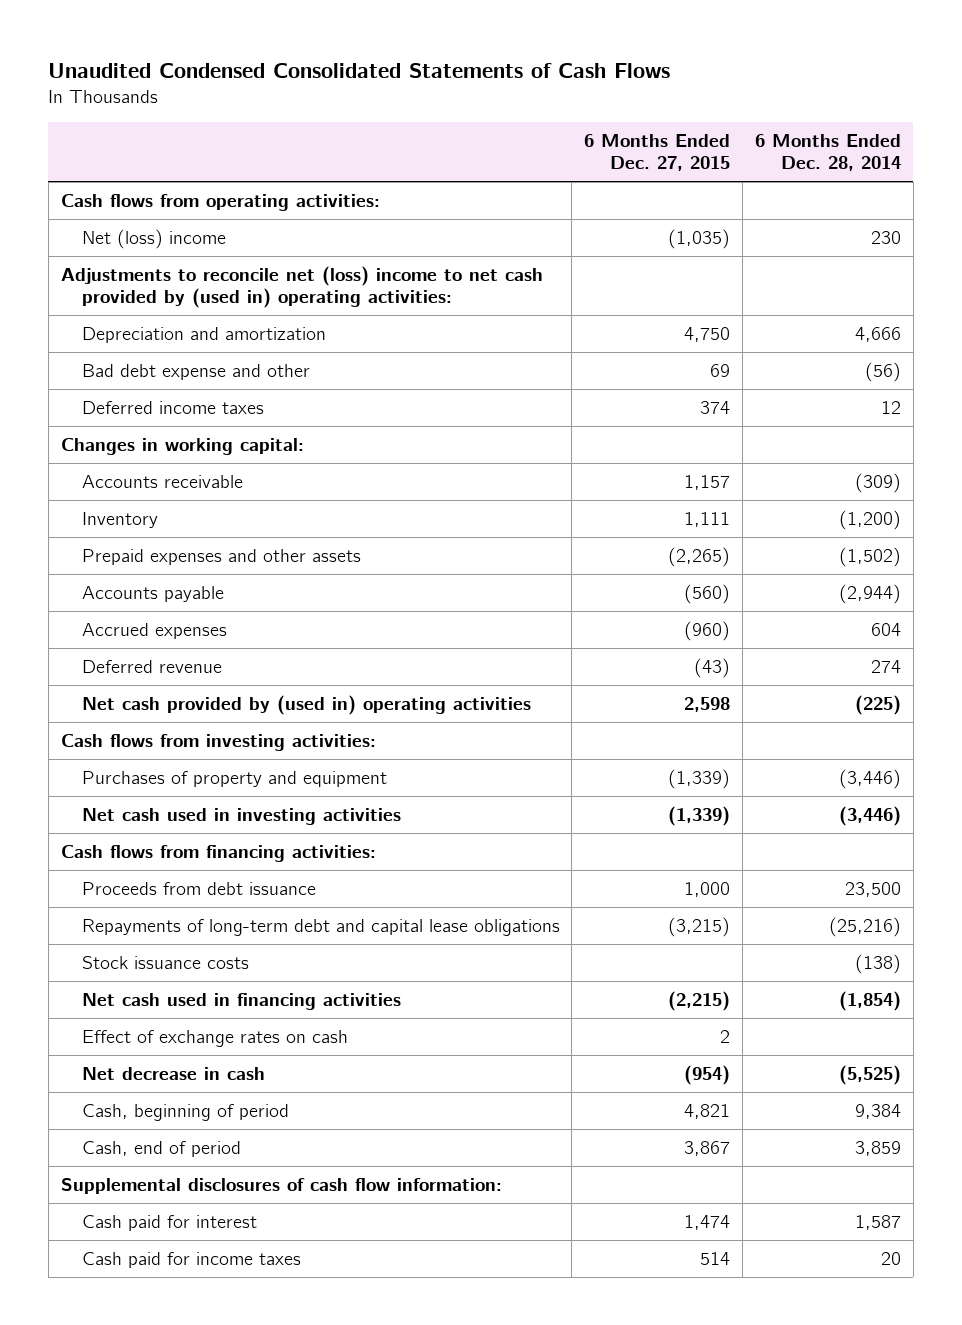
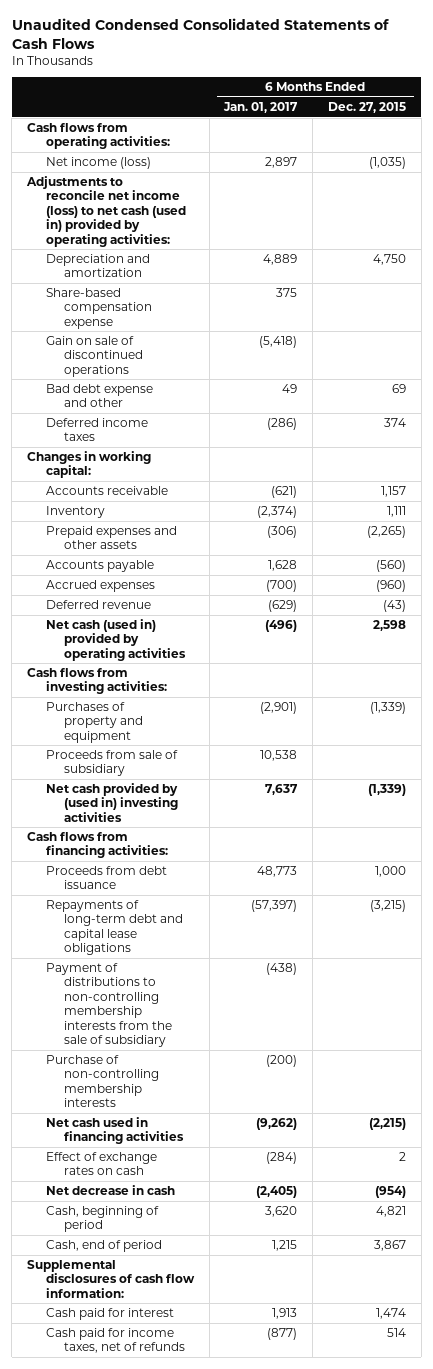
- | 6 Months Ended Dec. 27, 2015 | 6 Months Ended Dec. 28, 2014
+ | 6 Months Ended Jan. 01, 2017 | 6 Months Ended Dec. 27, 2015
- Net (loss) income | (1,035) | 230
- Adjustments to reconcile net (loss) income to net cash provided by (used in) operating activities:
+ Net income (loss) | 2,897 | (1,035)
+ Adjustments to reconcile net income (loss) to net cash (used in) provided by operating activities:
+ Share-based compensation expense | 375 |
+ Gain on sale of discontinued operations | (5,418) |
- Net cash provided by (used in) operating activities | 2,598 | (225)
+ Net cash (used in) provided by operating activities | (496) | 2,598
- Net cash used in investing activities | (1,339) | (3,446)
+ Proceeds from sale of subsidiary | 10,538 |
+ Net cash provided by (used in) investing activities | 7,637 | (1,339)
- Stock issuance costs | | (138)
+ Payment of distributions to non-controlling membership interests from the sale of subsidiary | (438) |
+ Purchase of non-controlling membership interests | (200) |
- Cash paid for income taxes | 514 | 20
+ Cash paid for income taxes, net of refunds | (877) | 514

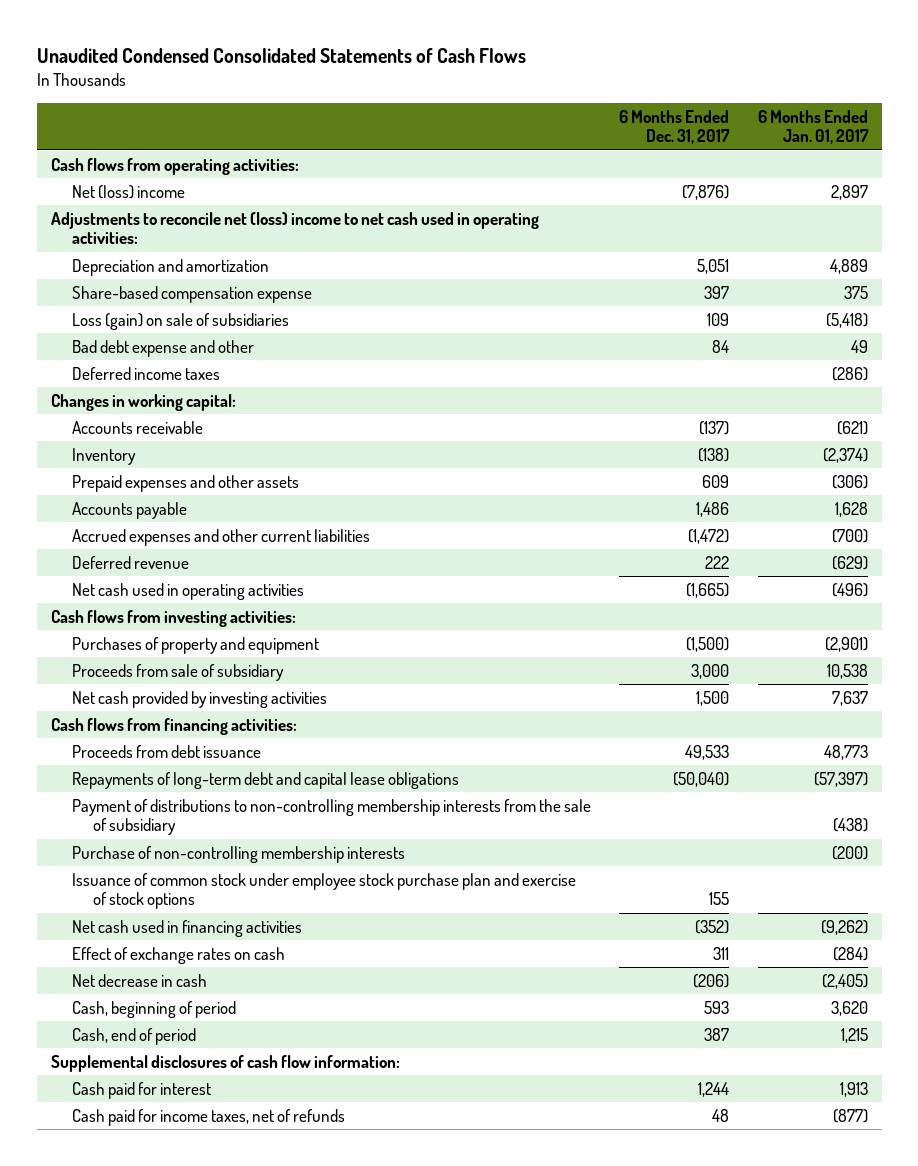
- | 6 Months Ended Jan. 01, 2017 | 6 Months Ended Dec. 27, 2015
+ | 6 Months Ended Dec. 31, 2017 | 6 Months Ended Jan. 01, 2017
- Net income (loss) | 2,897 | (1,035)
- Adjustments to reconcile net income (loss) to net cash (used in) provided by operating activities:
+ Net (loss) income | (7,876) | 2,897
+ Adjustments to reconcile net (loss) income to net cash used in operating activities:
- Gain on sale of discontinued operations | (5,418) |
+ Loss (gain) on sale of subsidiaries | 109 | (5,418)
- Accrued expenses | (700) | (960)
+ Accrued expenses and other current liabilities | (1,472) | (700)
- Net cash (used in) provided by operating activities | (496) | 2,598
+ Net cash used in operating activities | (1,665) | (496)
- Net cash provided by (used in) investing activities | 7,637 | (1,339)
+ Net cash provided by investing activities | 1,500 | 7,637
+ Issuance of common stock under employee stock purchase plan and exercise of stock options | 155 |

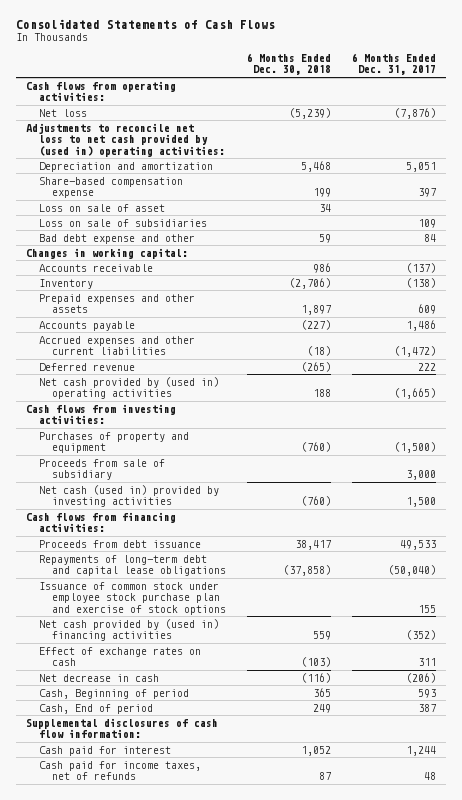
- Unaudited Condensed Consolidated Statements of Cash Flows
+ Consolidated Statements of Cash Flows
- | 6 Months Ended Dec. 31, 2017 | 6 Months Ended Jan. 01, 2017
+ | 6 Months Ended Dec. 30, 2018 | 6 Months Ended Dec. 31, 2017
- Net (loss) income | (7,876) | 2,897
- Adjustments to reconcile net (loss) income to net cash used in operating activities:
+ Net loss | (5,239) | (7,876)
+ Adjustments to reconcile net loss to net cash provided by (used in) operating activities:
- Loss (gain) on sale of subsidiaries | 109 | (5,418)
+ Loss on sale of asset | 34 |
+ Loss on sale of subsidiaries | | 109
- Deferred income taxes | | (286)
- Net cash used in operating activities | (1,665) | (496)
+ Net cash provided by (used in) operating activities | 188 | (1,665)
- Net cash provided by investing activities | 1,500 | 7,637
+ Net cash (used in) provided by investing activities | (760) | 1,500
- Payment of distributions to non-controlling membership interests from the sale of subsidiary | | (438)
- Purchase of non-controlling membership interests | | (200)
- Net cash used in financing activities | (352) | (9,262)
+ Net cash provided by (used in) financing activities | 559 | (352)
- Cash, beginning of period | 593 | 3,620
- Cash, end of period | 387 | 1,215
+ Cash, Beginning of period | 365 | 593
+ Cash, End of period | 249 | 387

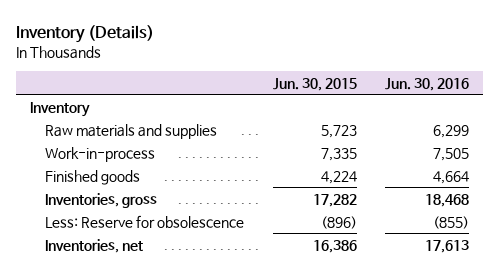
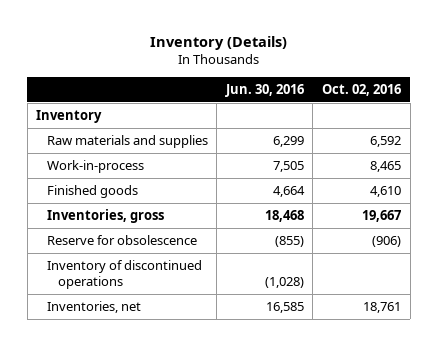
- | Jun. 30, 2015 | Jun. 30, 2016
+ | Jun. 30, 2016 | Oct. 02, 2016
- Less: Reserve for obsolescence | (896) | (855)
- Inventories, net | 16,386 | 17,613
+ Reserve for obsolescence | (855) | (906)
+ Inventory of discontinued operations | (1,028) |
+ Inventories, net | 16,585 | 18,761

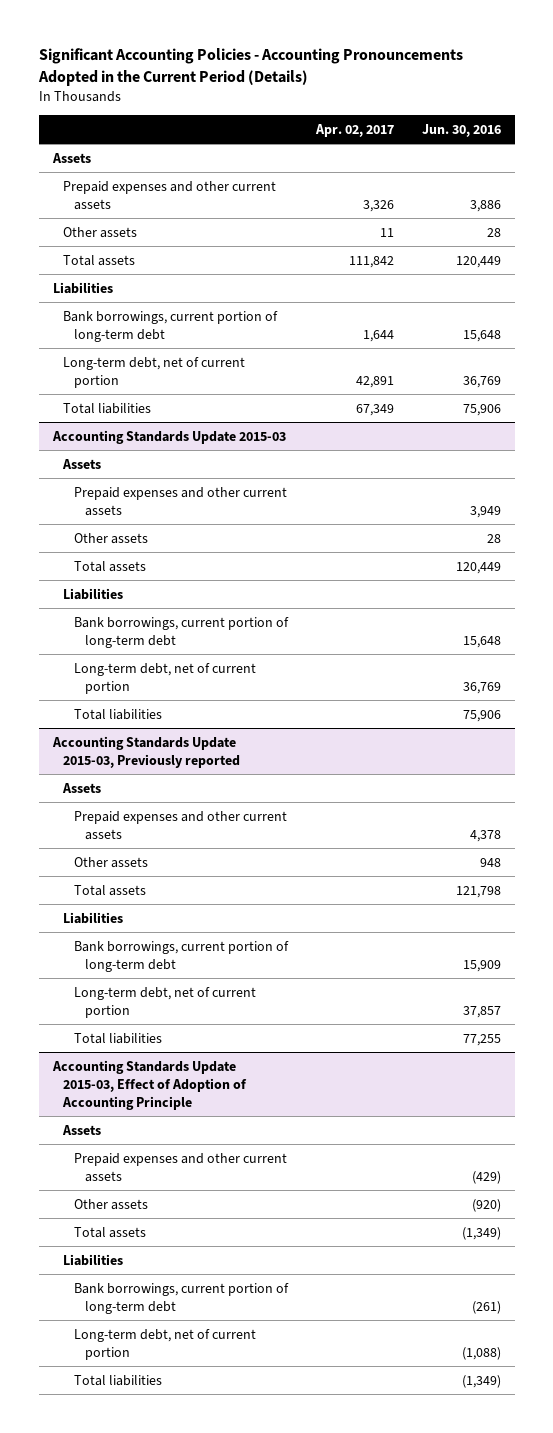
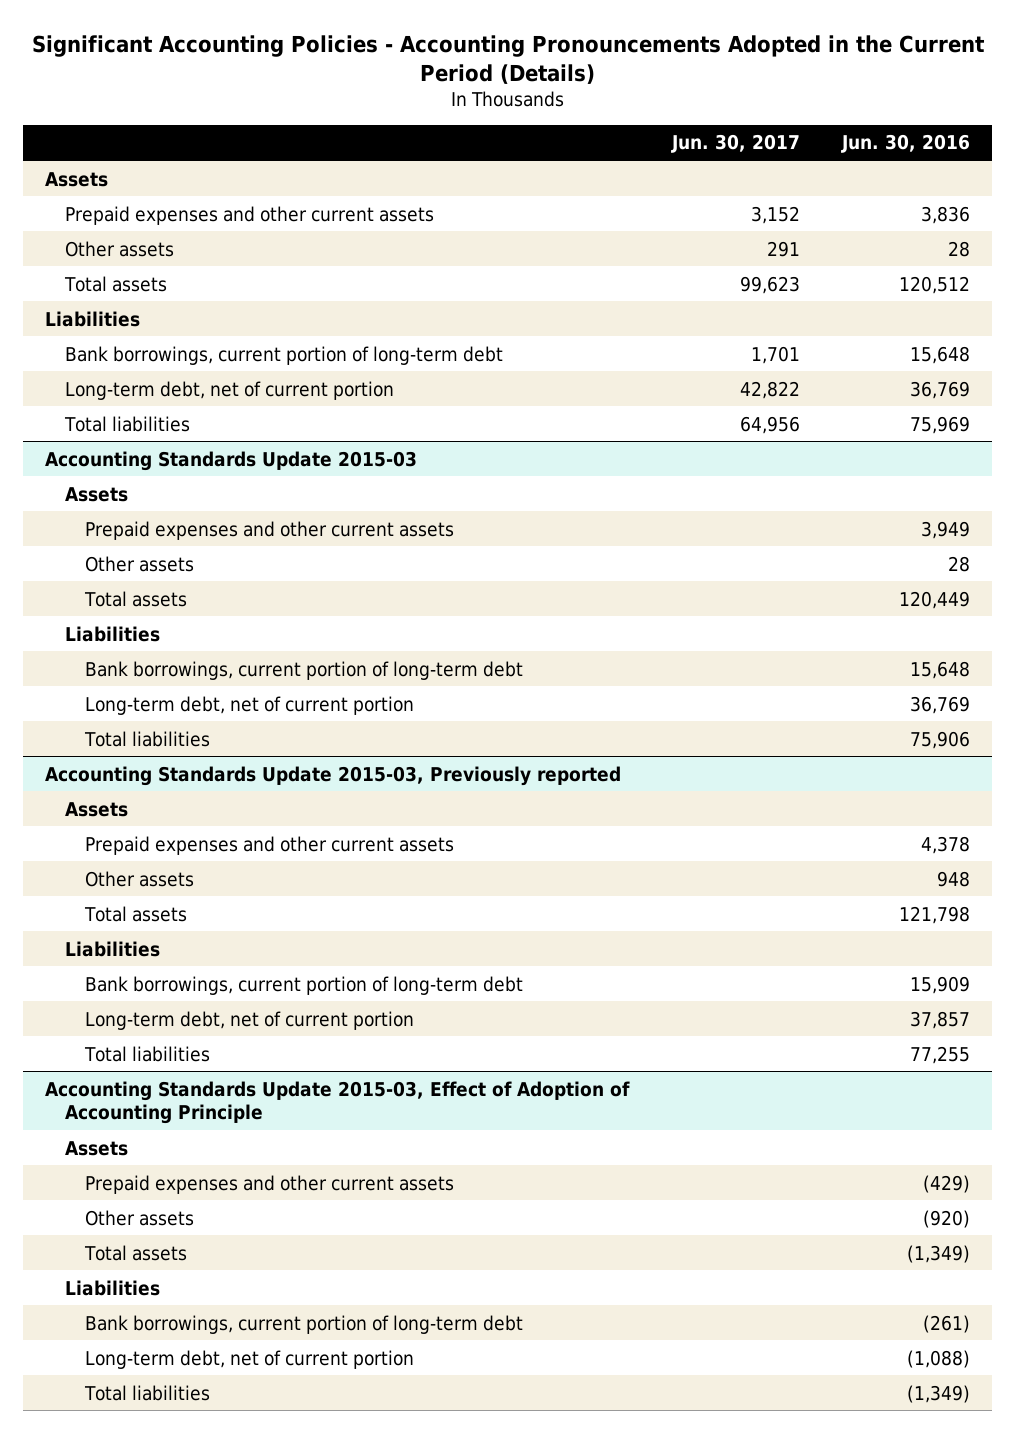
- | Apr. 02, 2017 | Jun. 30, 2016
+ | Jun. 30, 2017 | Jun. 30, 2016
- Prepaid expenses and other current assets | 3,326 | 3,886
+ Prepaid expenses and other current assets | 3,152 | 3,836
- Total assets | 111,842 | 120,449
+ Total assets | 99,623 | 120,512
- Total liabilities | 67,349 | 75,906
+ Total liabilities | 64,956 | 75,969

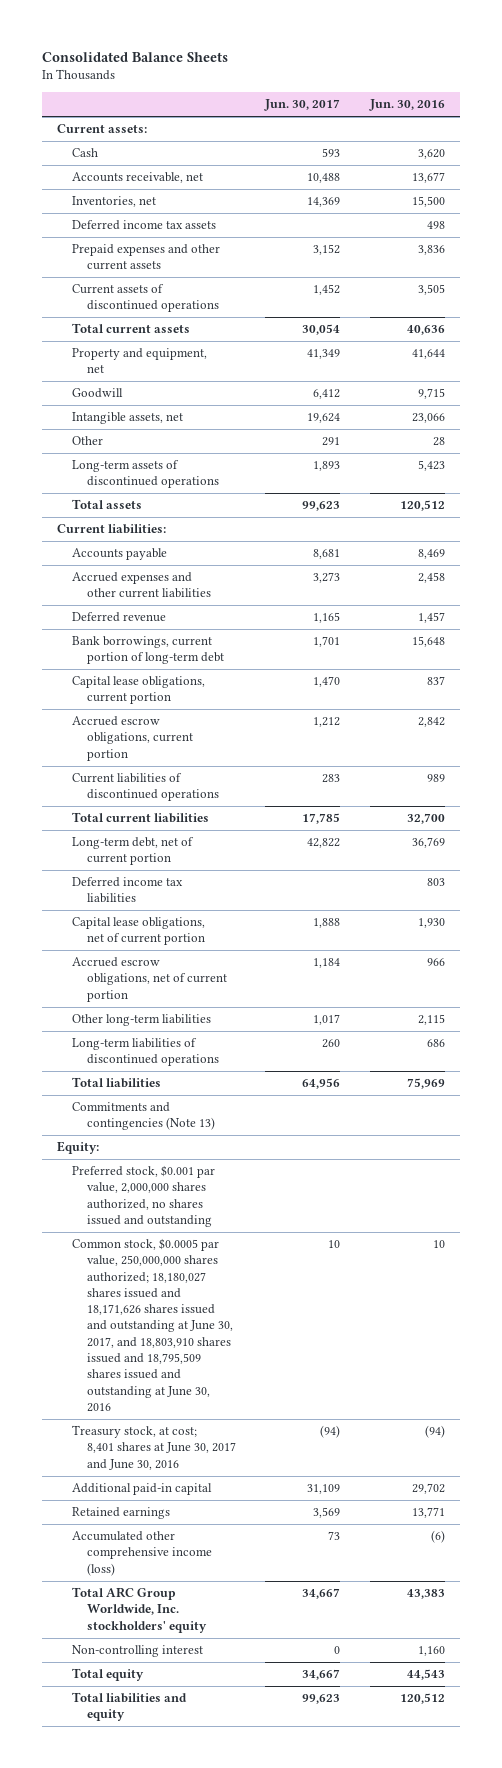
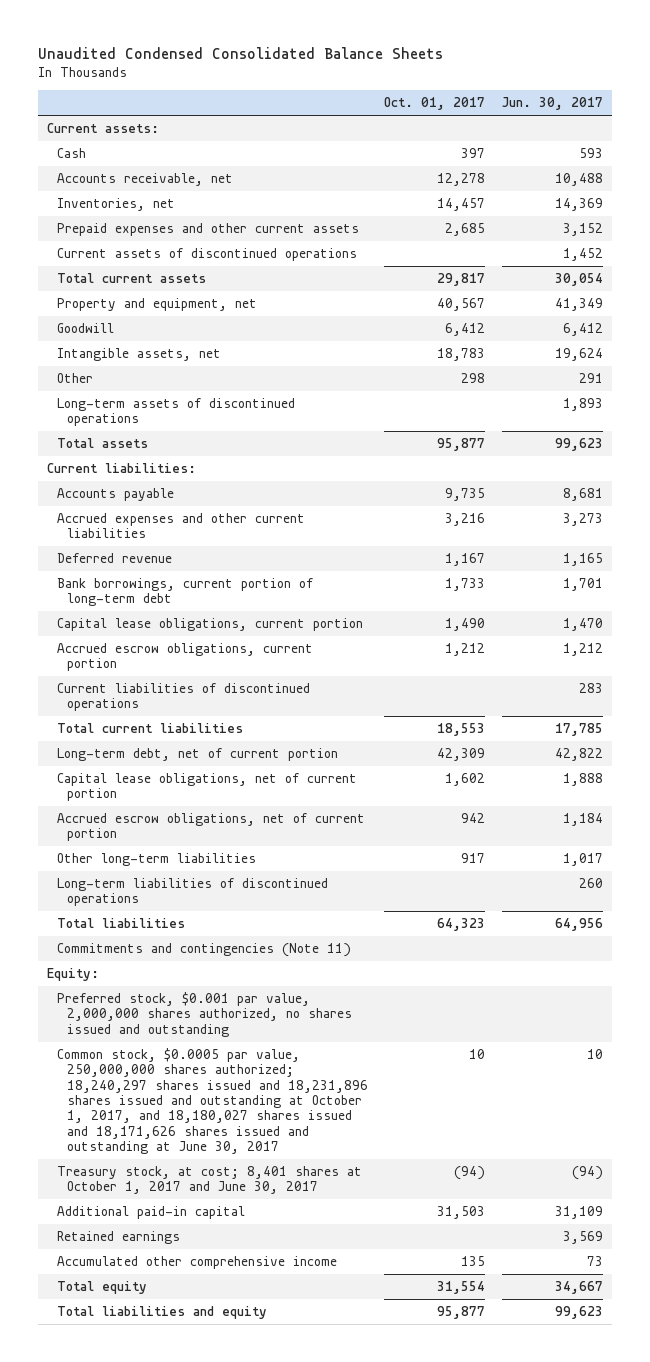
- Consolidated Balance Sheets
+ Unaudited Condensed Consolidated Balance Sheets
- | Jun. 30, 2017 | Jun. 30, 2016
+ | Oct. 01, 2017 | Jun. 30, 2017
- Deferred income tax assets | | 498
- Deferred income tax liabilities | | 803
- Commitments and contingencies (Note 13)
+ Commitments and contingencies (Note 11)
- Common stock, $0.0005 par value, 250,000,000 shares authorized; 18,180,027 shares issued and 18,171,626 shares issued and outstanding at June 30, 2017, and 18,803,910 shares issued and 18,795,509 shares issued and outstanding at June 30, 2016 | 10 | 10
- Treasury stock, at cost; 8,401 shares at June 30, 2017 and June 30, 2016 | (94) | (94)
+ Common stock, $0.0005 par value, 250,000,000 shares authorized; 18,240,297 shares issued and 18,231,896 shares issued and outstanding at October 1, 2017, and 18,180,027 shares issued and 18,171,626 shares issued and outstanding at June 30, 2017 | 10 | 10
+ Treasury stock, at cost; 8,401 shares at October 1, 2017 and June 30, 2017 | (94) | (94)
- Accumulated other comprehensive income (loss) | 73 | (6)
- Total ARC Group Worldwide, Inc. stockholders' equity | 34,667 | 43,383
- Non-controlling interest | 0 | 1,160
+ Accumulated other comprehensive income | 135 | 73

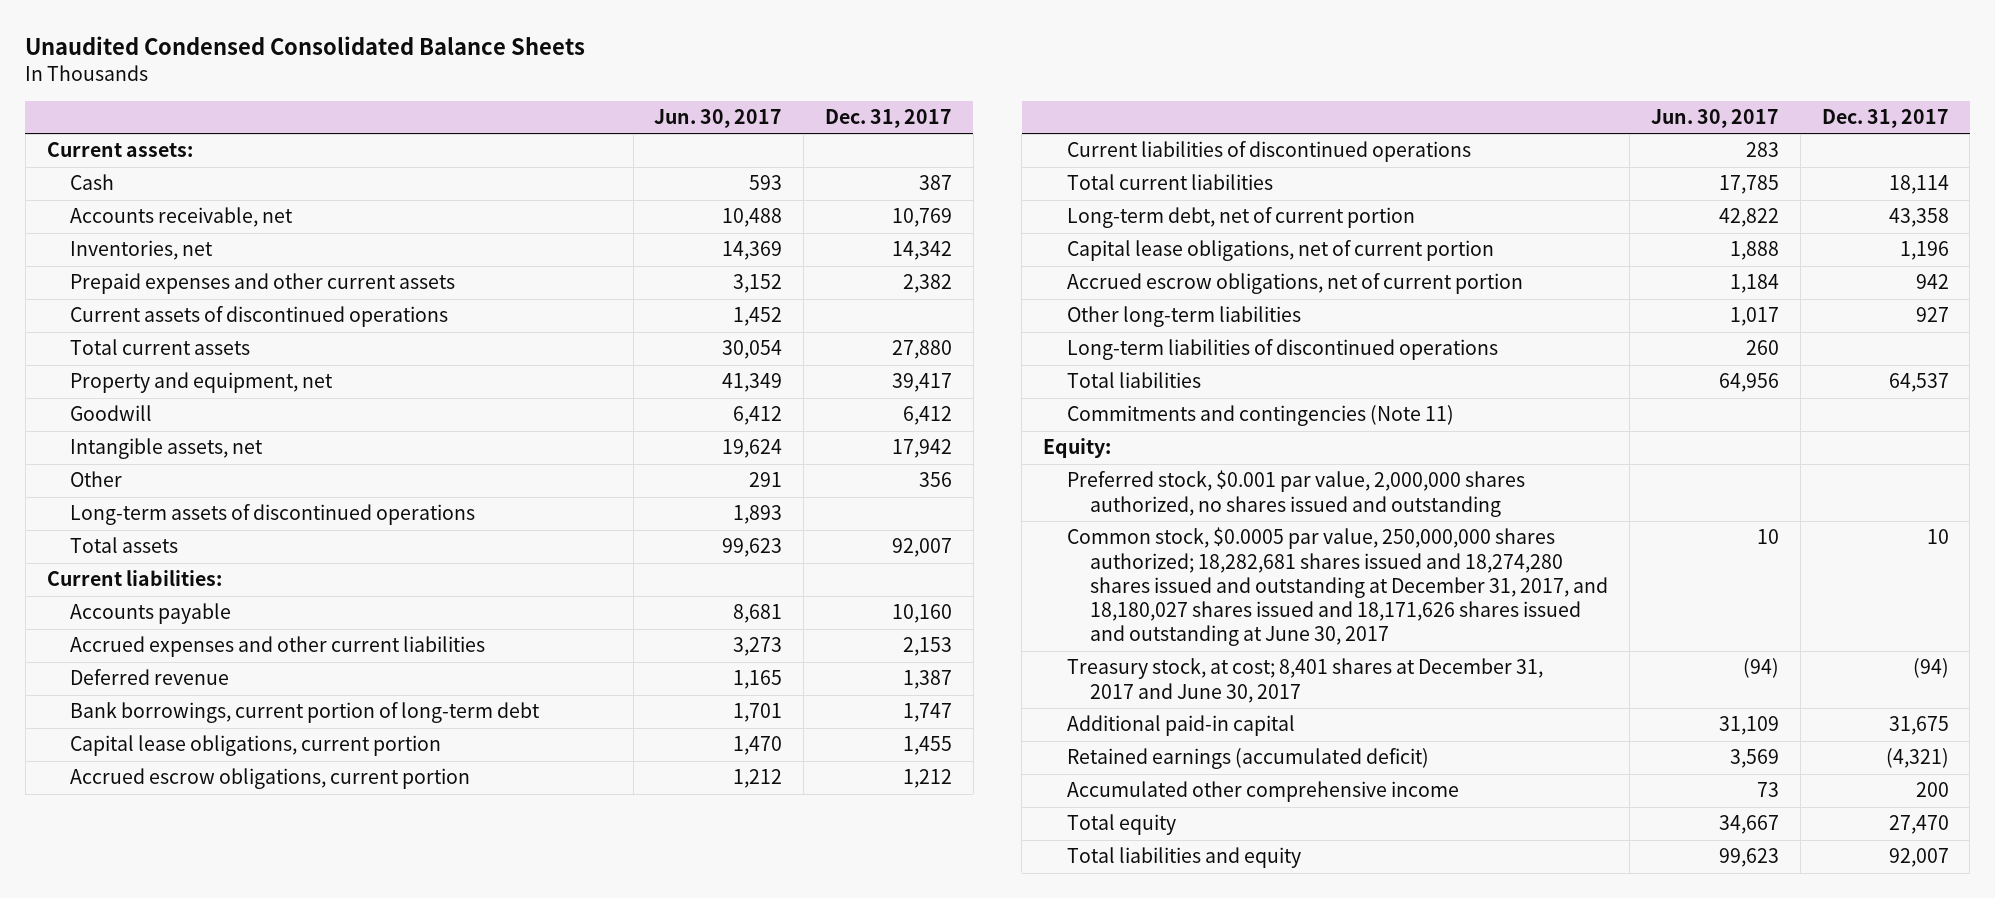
- | Oct. 01, 2017 | Jun. 30, 2017
+ | Jun. 30, 2017 | Dec. 31, 2017
- Common stock, $0.0005 par value, 250,000,000 shares authorized; 18,240,297 shares issued and 18,231,896 shares issued and outstanding at October 1, 2017, and 18,180,027 shares issued and 18,171,626 shares issued and outstanding at June 30, 2017 | 10 | 10
- Treasury stock, at cost; 8,401 shares at October 1, 2017 and June 30, 2017 | (94) | (94)
+ Common stock, $0.0005 par value, 250,000,000 shares authorized; 18,282,681 shares issued and 18,274,280 shares issued and outstanding at December 31, 2017, and 18,180,027 shares issued and 18,171,626 shares issued and outstanding at June 30, 2017 | 10 | 10
+ Treasury stock, at cost; 8,401 shares at December 31, 2017 and June 30, 2017 | (94) | (94)
- Retained earnings | | 3,569
+ Retained earnings (accumulated deficit) | 3,569 | (4,321)

